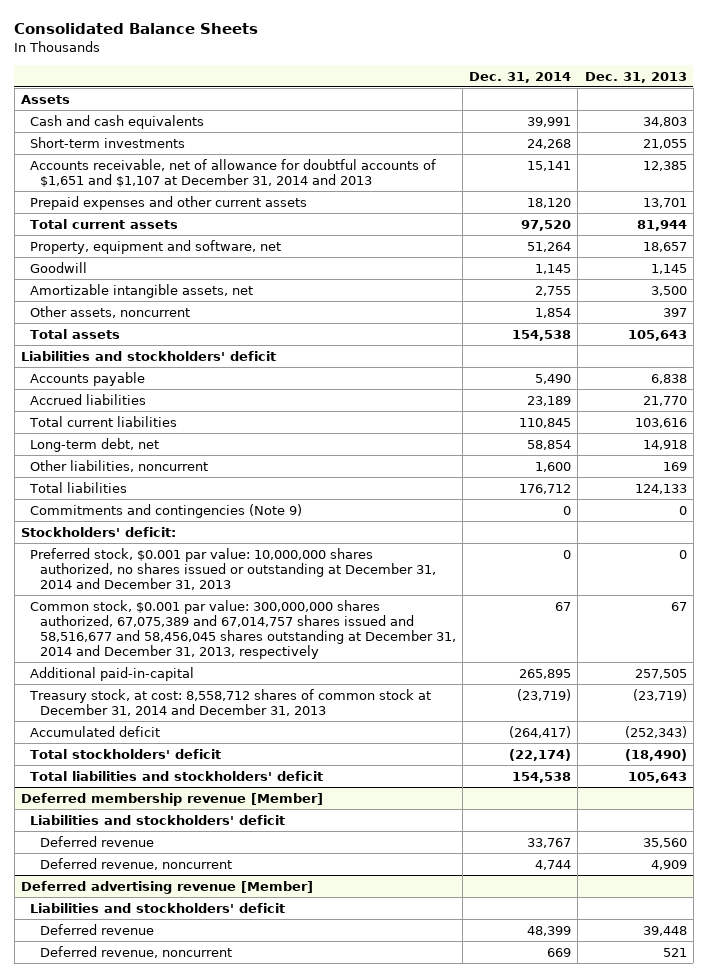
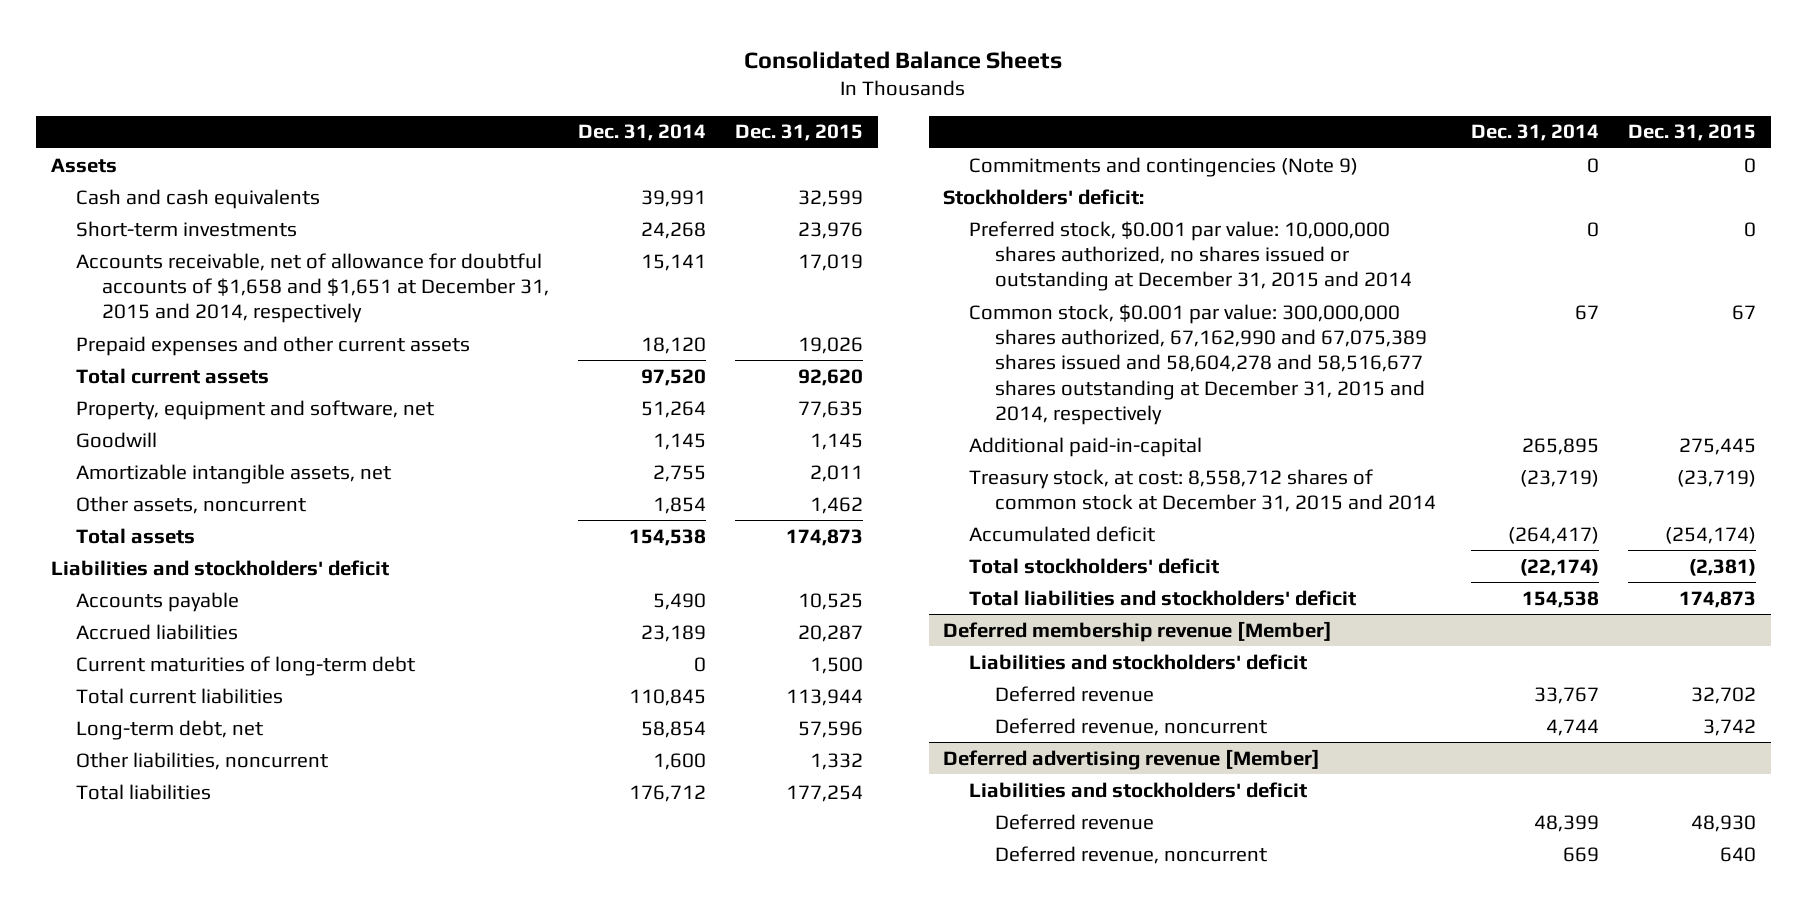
- | Dec. 31, 2014 | Dec. 31, 2013
+ | Dec. 31, 2014 | Dec. 31, 2015
- Accounts receivable, net of allowance for doubtful accounts of $1,651 and $1,107 at December 31, 2014 and 2013 | 15,141 | 12,385
+ Accounts receivable, net of allowance for doubtful accounts of $1,658 and $1,651 at December 31, 2015 and 2014, respectively | 15,141 | 17,019
+ Current maturities of long-term debt | 0 | 1,500
- Preferred stock, $0.001 par value: 10,000,000 shares authorized, no shares issued or outstanding at December 31, 2014 and December 31, 2013 | 0 | 0
- Common stock, $0.001 par value: 300,000,000 shares authorized, 67,075,389 and 67,014,757 shares issued and 58,516,677 and 58,456,045 shares outstanding at December 31, 2014 and December 31, 2013, respectively | 67 | 67
+ Preferred stock, $0.001 par value: 10,000,000 shares authorized, no shares issued or outstanding at December 31, 2015 and 2014 | 0 | 0
+ Common stock, $0.001 par value: 300,000,000 shares authorized, 67,162,990 and 67,075,389 shares issued and 58,604,278 and 58,516,677 shares outstanding at December 31, 2015 and 2014, respectively | 67 | 67
- Treasury stock, at cost: 8,558,712 shares of common stock at December 31, 2014 and December 31, 2013 | (23,719) | (23,719)
+ Treasury stock, at cost: 8,558,712 shares of common stock at December 31, 2015 and 2014 | (23,719) | (23,719)

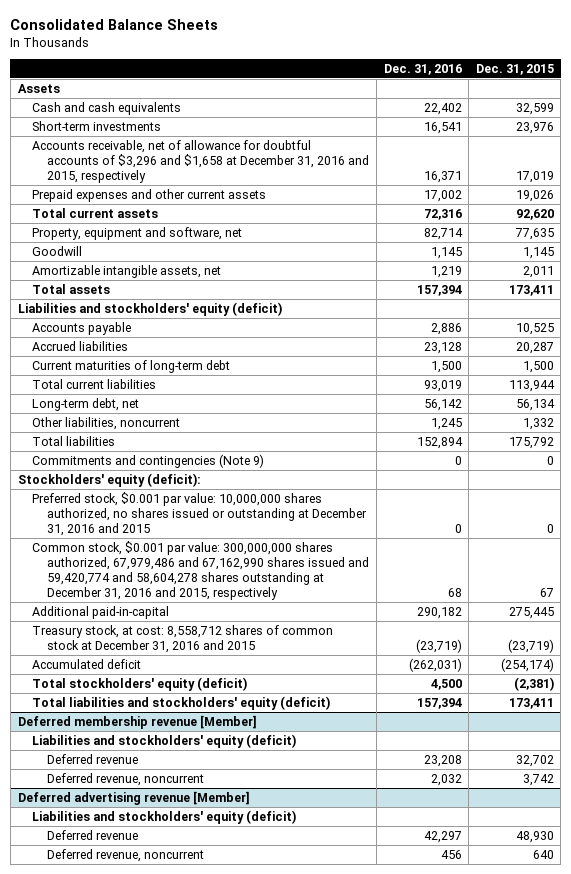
- | Dec. 31, 2014 | Dec. 31, 2015
+ | Dec. 31, 2016 | Dec. 31, 2015
- Accounts receivable, net of allowance for doubtful accounts of $1,658 and $1,651 at December 31, 2015 and 2014, respectively | 15,141 | 17,019
+ Accounts receivable, net of allowance for doubtful accounts of $3,296 and $1,658 at December 31, 2016 and 2015, respectively | 16,371 | 17,019
- Other assets, noncurrent | 1,854 | 1,462
- Total assets | 154,538 | 174,873
- Liabilities and stockholders' deficit
+ Total assets | 157,394 | 173,411
+ Liabilities and stockholders' equity (deficit)
- Long-term debt, net | 58,854 | 57,596
+ Long-term debt, net | 56,142 | 56,134
- Total liabilities | 176,712 | 177,254
+ Total liabilities | 152,894 | 175,792
- Stockholders' deficit:
- Preferred stock, $0.001 par value: 10,000,000 shares authorized, no shares issued or outstanding at December 31, 2015 and 2014 | 0 | 0
- Common stock, $0.001 par value: 300,000,000 shares authorized, 67,162,990 and 67,075,389 shares issued and 58,604,278 and 58,516,677 shares outstanding at December 31, 2015 and 2014, respectively | 67 | 67
+ Stockholders' equity (deficit):
+ Preferred stock, $0.001 par value: 10,000,000 shares authorized, no shares issued or outstanding at December 31, 2016 and 2015 | 0 | 0
+ Common stock, $0.001 par value: 300,000,000 shares authorized, 67,979,486 and 67,162,990 shares issued and 59,420,774 and 58,604,278 shares outstanding at December 31, 2016 and 2015, respectively | 68 | 67
- Treasury stock, at cost: 8,558,712 shares of common stock at December 31, 2015 and 2014 | (23,719) | (23,719)
+ Treasury stock, at cost: 8,558,712 shares of common stock at December 31, 2016 and 2015 | (23,719) | (23,719)
- Total stockholders' deficit | (22,174) | (2,381)
- Total liabilities and stockholders' deficit | 154,538 | 174,873
+ Total stockholders' equity (deficit) | 4,500 | (2,381)
+ Total liabilities and stockholders' equity (deficit) | 157,394 | 173,411
@ Deferred membership revenue [Member]
- Liabilities and stockholders' deficit
+ Liabilities and stockholders' equity (deficit)
@ Deferred advertising revenue [Member]
- Liabilities and stockholders' deficit
+ Liabilities and stockholders' equity (deficit)

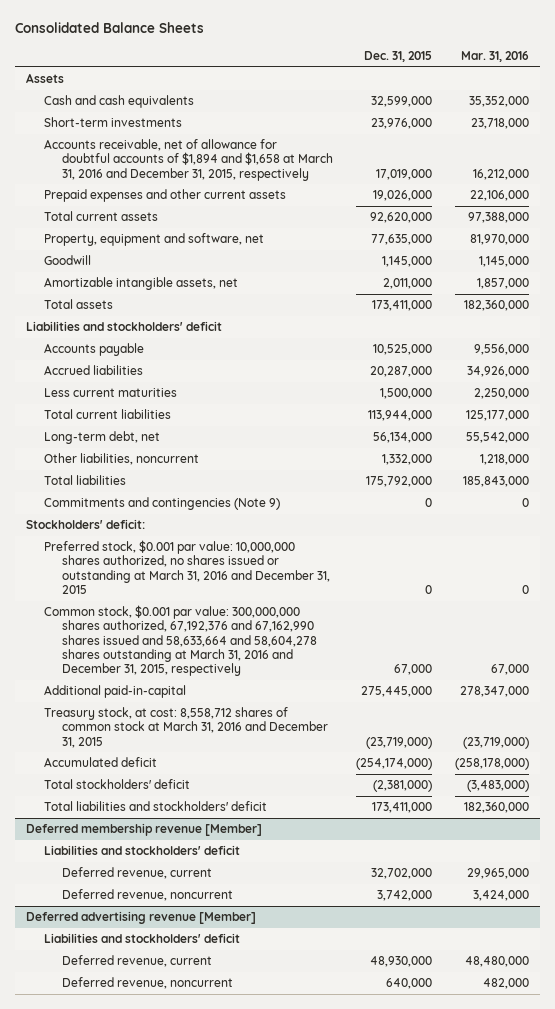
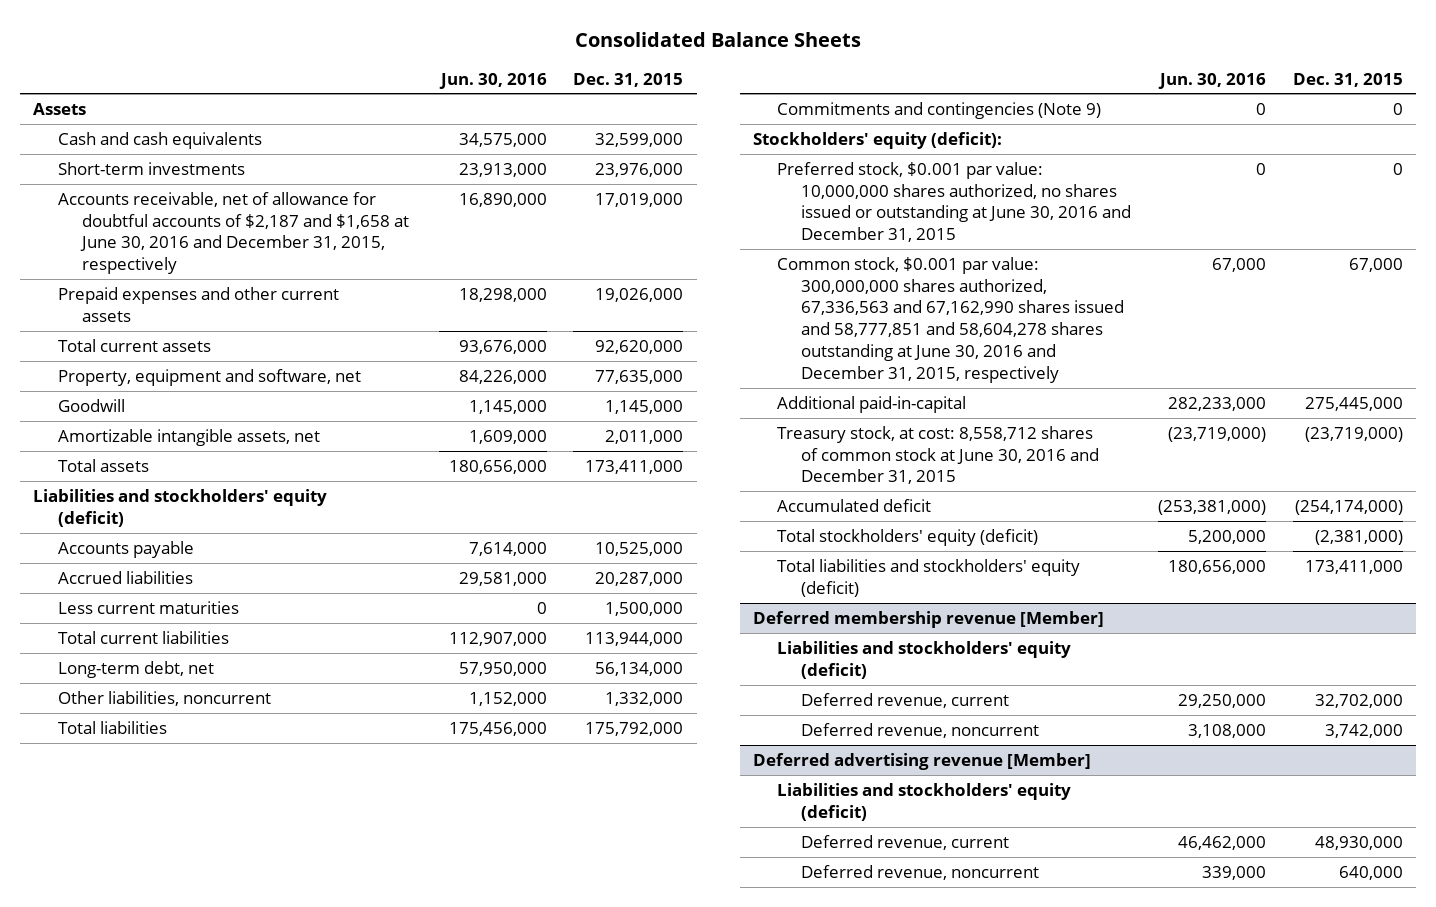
- | Dec. 31, 2015 | Mar. 31, 2016
+ | Jun. 30, 2016 | Dec. 31, 2015
- Accounts receivable, net of allowance for doubtful accounts of $1,894 and $1,658 at March 31, 2016 and December 31, 2015, respectively | 17,019,000 | 16,212,000
+ Accounts receivable, net of allowance for doubtful accounts of $2,187 and $1,658 at June 30, 2016 and December 31, 2015, respectively | 16,890,000 | 17,019,000
- Liabilities and stockholders' deficit
+ Liabilities and stockholders' equity (deficit)
- Stockholders' deficit:
- Preferred stock, $0.001 par value: 10,000,000 shares authorized, no shares issued or outstanding at March 31, 2016 and December 31, 2015 | 0 | 0
- Common stock, $0.001 par value: 300,000,000 shares authorized, 67,192,376 and 67,162,990 shares issued and 58,633,664 and 58,604,278 shares outstanding at March 31, 2016 and December 31, 2015, respectively | 67,000 | 67,000
+ Stockholders' equity (deficit):
+ Preferred stock, $0.001 par value: 10,000,000 shares authorized, no shares issued or outstanding at June 30, 2016 and December 31, 2015 | 0 | 0
+ Common stock, $0.001 par value: 300,000,000 shares authorized, 67,336,563 and 67,162,990 shares issued and 58,777,851 and 58,604,278 shares outstanding at June 30, 2016 and December 31, 2015, respectively | 67,000 | 67,000
- Treasury stock, at cost: 8,558,712 shares of common stock at March 31, 2016 and December 31, 2015 | (23,719,000) | (23,719,000)
+ Treasury stock, at cost: 8,558,712 shares of common stock at June 30, 2016 and December 31, 2015 | (23,719,000) | (23,719,000)
- Total stockholders' deficit | (2,381,000) | (3,483,000)
- Total liabilities and stockholders' deficit | 173,411,000 | 182,360,000
+ Total stockholders' equity (deficit) | 5,200,000 | (2,381,000)
+ Total liabilities and stockholders' equity (deficit) | 180,656,000 | 173,411,000
@ Deferred membership revenue [Member]
- Liabilities and stockholders' deficit
+ Liabilities and stockholders' equity (deficit)
@ Deferred advertising revenue [Member]
- Liabilities and stockholders' deficit
+ Liabilities and stockholders' equity (deficit)

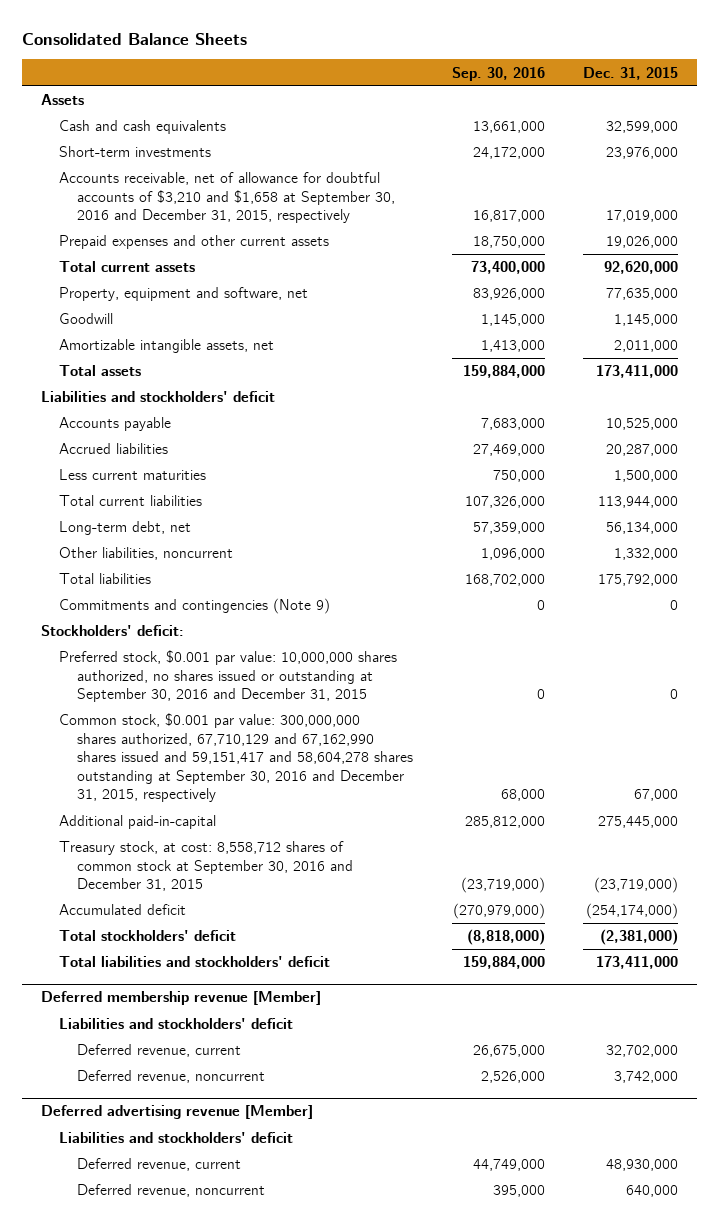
- | Jun. 30, 2016 | Dec. 31, 2015
+ | Sep. 30, 2016 | Dec. 31, 2015
- Accounts receivable, net of allowance for doubtful accounts of $2,187 and $1,658 at June 30, 2016 and December 31, 2015, respectively | 16,890,000 | 17,019,000
+ Accounts receivable, net of allowance for doubtful accounts of $3,210 and $1,658 at September 30, 2016 and December 31, 2015, respectively | 16,817,000 | 17,019,000
- Liabilities and stockholders' equity (deficit)
+ Liabilities and stockholders' deficit
- Stockholders' equity (deficit):
- Preferred stock, $0.001 par value: 10,000,000 shares authorized, no shares issued or outstanding at June 30, 2016 and December 31, 2015 | 0 | 0
- Common stock, $0.001 par value: 300,000,000 shares authorized, 67,336,563 and 67,162,990 shares issued and 58,777,851 and 58,604,278 shares outstanding at June 30, 2016 and December 31, 2015, respectively | 67,000 | 67,000
+ Stockholders' deficit:
+ Preferred stock, $0.001 par value: 10,000,000 shares authorized, no shares issued or outstanding at September 30, 2016 and December 31, 2015 | 0 | 0
+ Common stock, $0.001 par value: 300,000,000 shares authorized, 67,710,129 and 67,162,990 shares issued and 59,151,417 and 58,604,278 shares outstanding at September 30, 2016 and December 31, 2015, respectively | 68,000 | 67,000
- Treasury stock, at cost: 8,558,712 shares of common stock at June 30, 2016 and December 31, 2015 | (23,719,000) | (23,719,000)
+ Treasury stock, at cost: 8,558,712 shares of common stock at September 30, 2016 and December 31, 2015 | (23,719,000) | (23,719,000)
- Total stockholders' equity (deficit) | 5,200,000 | (2,381,000)
- Total liabilities and stockholders' equity (deficit) | 180,656,000 | 173,411,000
+ Total stockholders' deficit | (8,818,000) | (2,381,000)
+ Total liabilities and stockholders' deficit | 159,884,000 | 173,411,000
@ Deferred membership revenue [Member]
- Liabilities and stockholders' equity (deficit)
+ Liabilities and stockholders' deficit
@ Deferred advertising revenue [Member]
- Liabilities and stockholders' equity (deficit)
+ Liabilities and stockholders' deficit

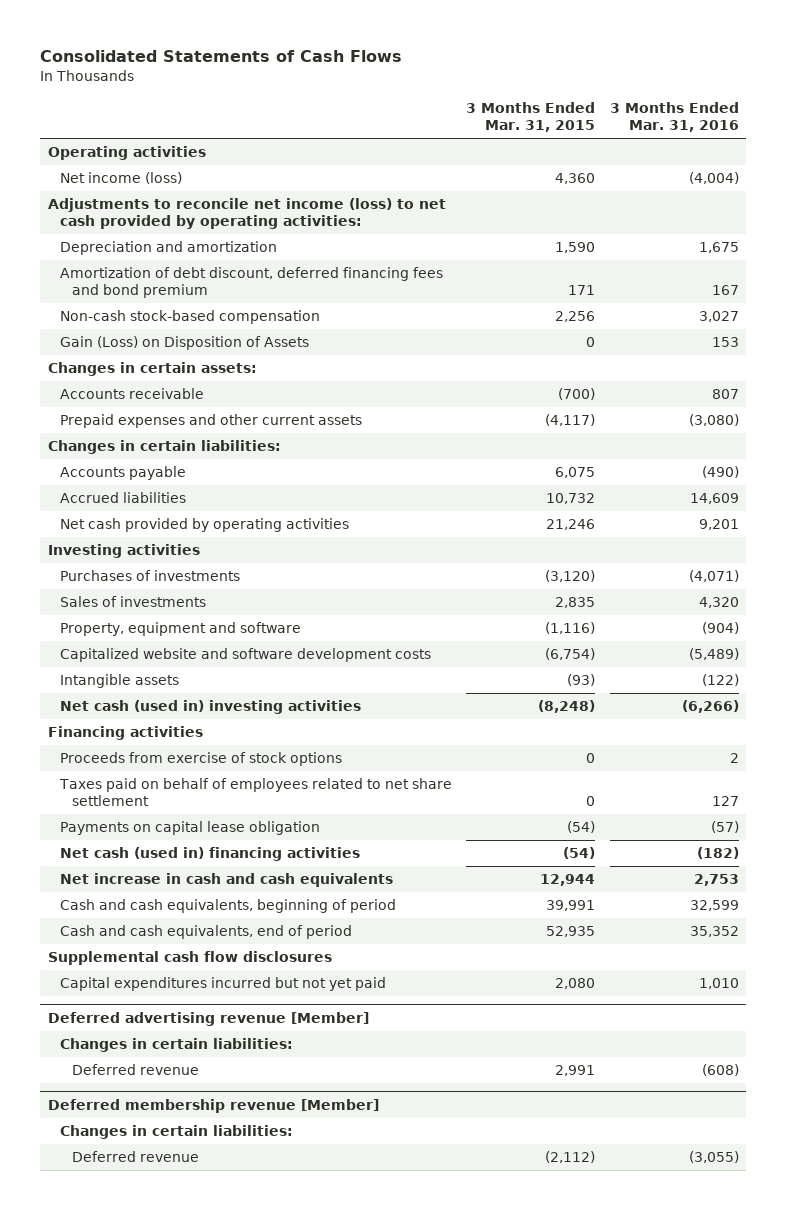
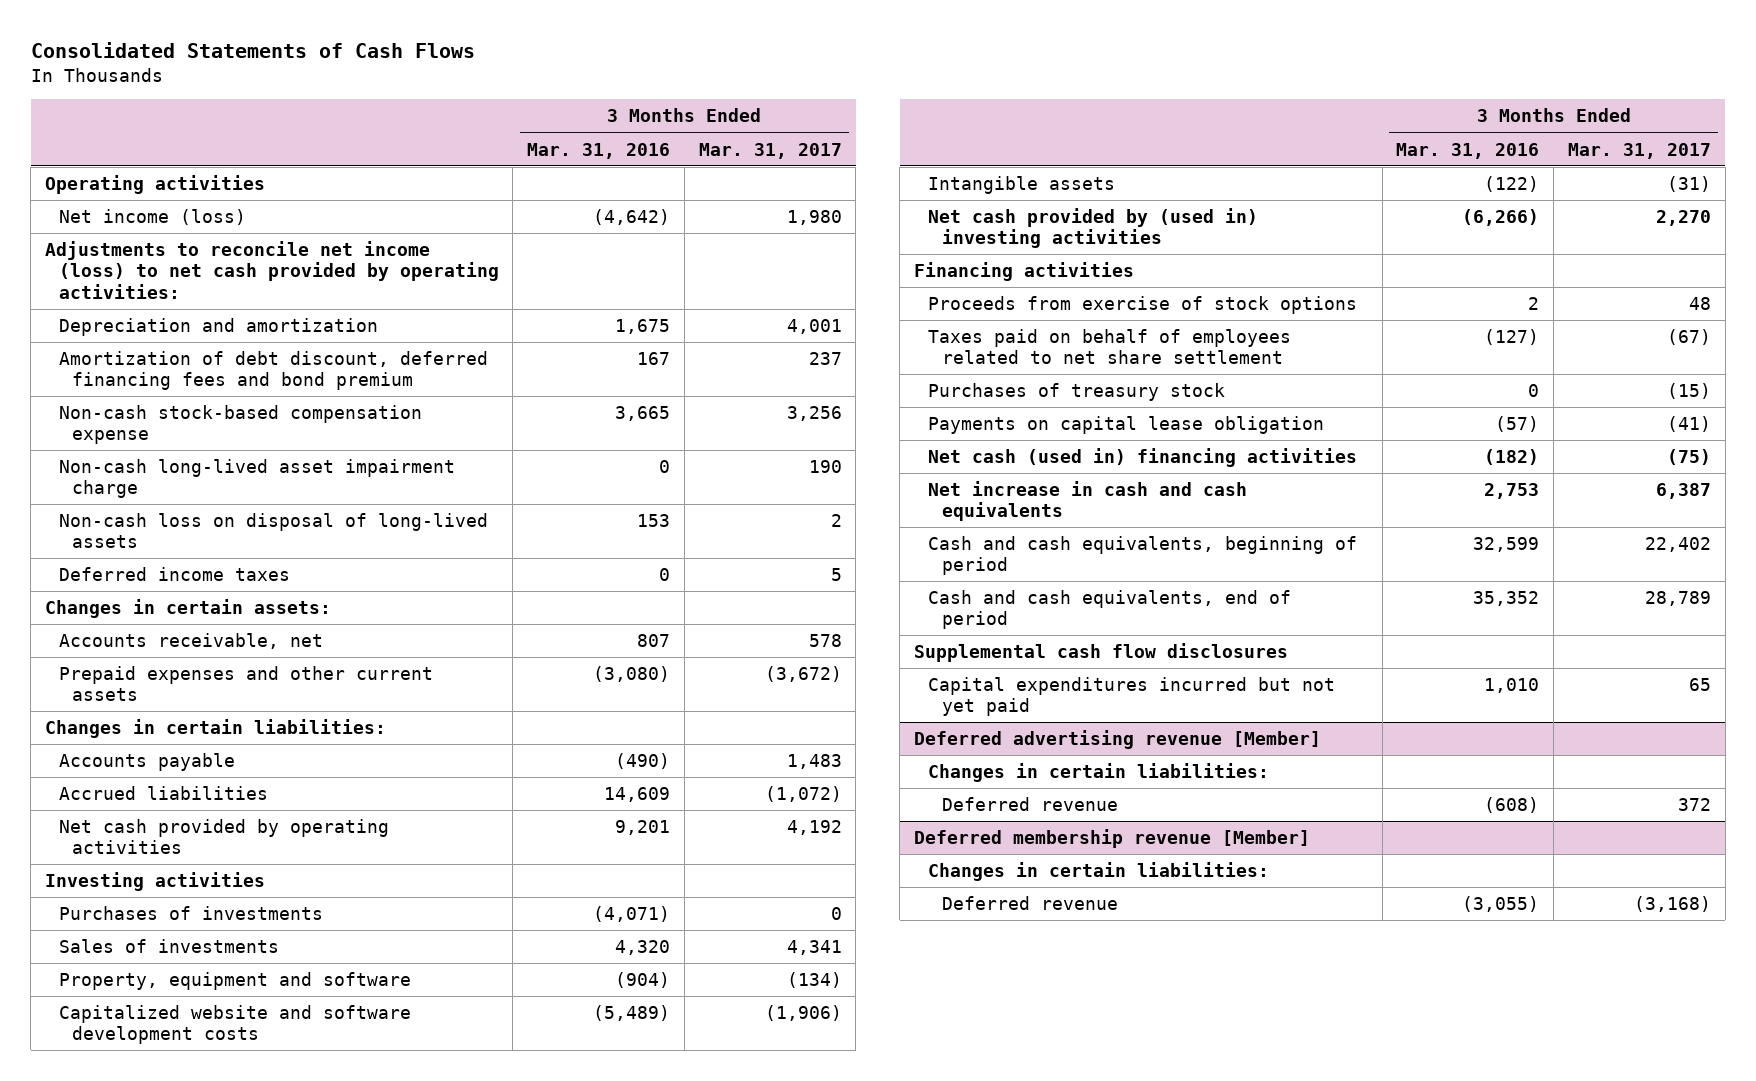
- | 3 Months Ended Mar. 31, 2015 | 3 Months Ended Mar. 31, 2016
+ | 3 Months Ended Mar. 31, 2016 | 3 Months Ended Mar. 31, 2017
- Net income (loss) | 4,360 | (4,004)
+ Net income (loss) | (4,642) | 1,980
- Non-cash stock-based compensation | 2,256 | 3,027
- Gain (Loss) on Disposition of Assets | 0 | 153
+ Non-cash stock-based compensation expense | 3,665 | 3,256
+ Non-cash long-lived asset impairment charge | 0 | 190
+ Non-cash loss on disposal of long-lived assets | 153 | 2
+ Deferred income taxes | 0 | 5
- Accounts receivable | (700) | 807
+ Accounts receivable, net | 807 | 578
- Net cash (used in) investing activities | (8,248) | (6,266)
+ Net cash provided by (used in) investing activities | (6,266) | 2,270
- Taxes paid on behalf of employees related to net share settlement | 0 | 127
+ Taxes paid on behalf of employees related to net share settlement | (127) | (67)
+ Purchases of treasury stock | 0 | (15)

